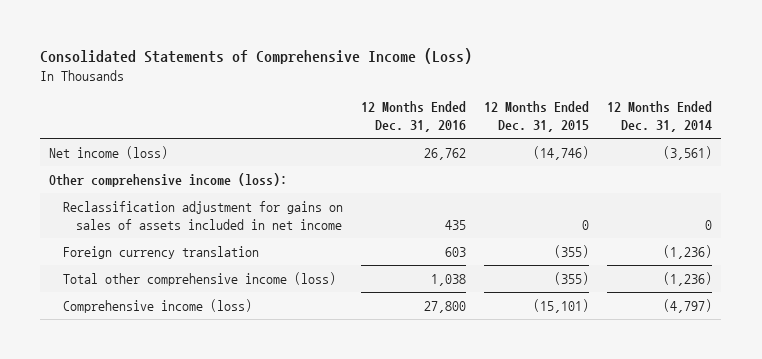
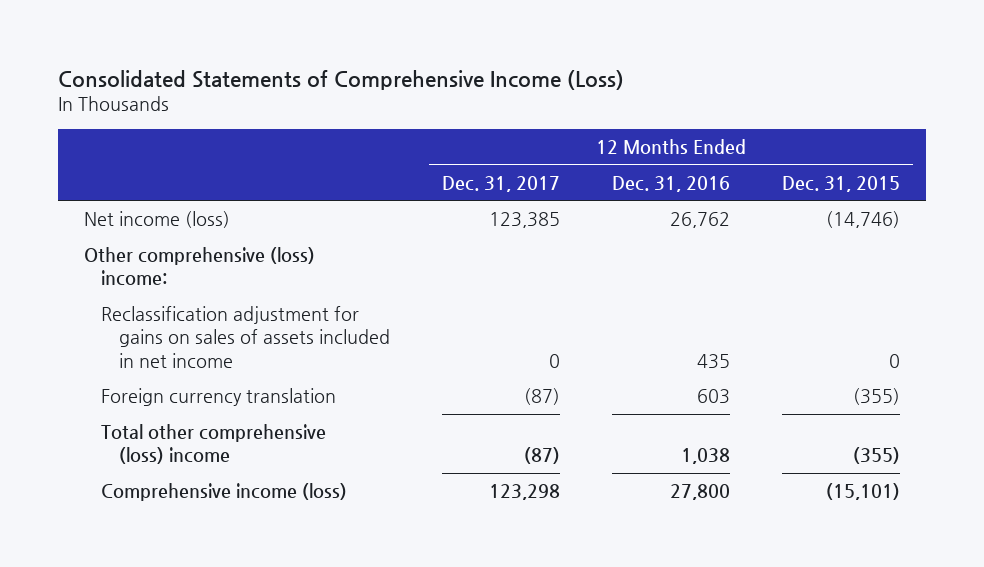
- | 12 Months Ended Dec. 31, 2016 | 12 Months Ended Dec. 31, 2015 | 12 Months Ended Dec. 31, 2014
+ | 12 Months Ended Dec. 31, 2017 | 12 Months Ended Dec. 31, 2016 | 12 Months Ended Dec. 31, 2015
- Other comprehensive income (loss):
+ Other comprehensive (loss) income:
- Total other comprehensive income (loss) | 1,038 | (355) | (1,236)
+ Total other comprehensive (loss) income | (87) | 1,038 | (355)

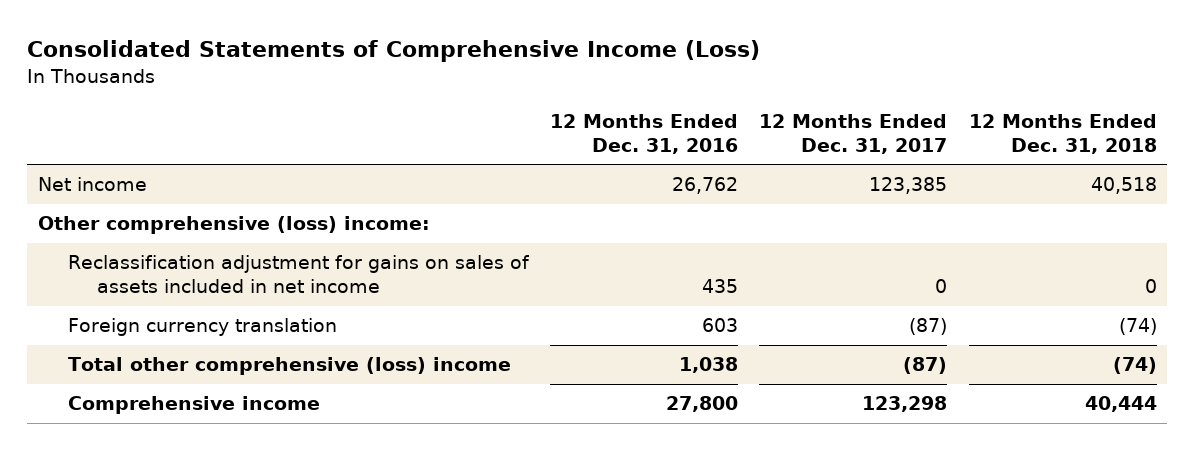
- | 12 Months Ended Dec. 31, 2017 | 12 Months Ended Dec. 31, 2016 | 12 Months Ended Dec. 31, 2015
+ | 12 Months Ended Dec. 31, 2016 | 12 Months Ended Dec. 31, 2017 | 12 Months Ended Dec. 31, 2018
- Net income (loss) | 123,385 | 26,762 | (14,746)
+ Net income | 26,762 | 123,385 | 40,518
- Comprehensive income (loss) | 123,298 | 27,800 | (15,101)
+ Comprehensive income | 27,800 | 123,298 | 40,444

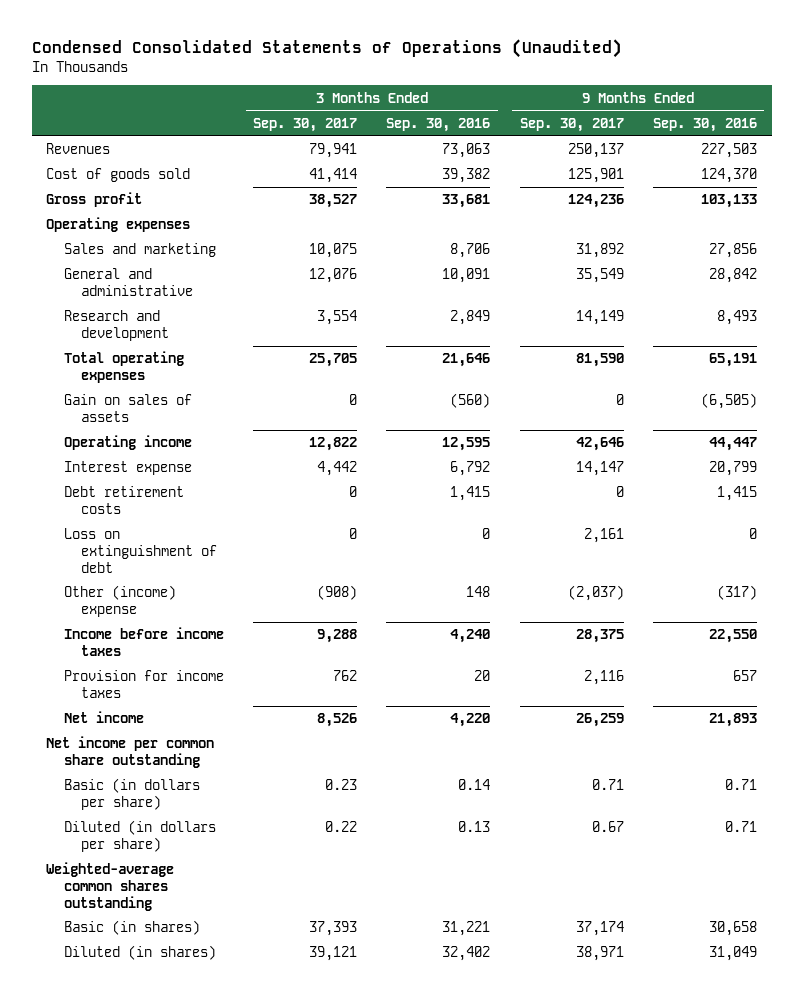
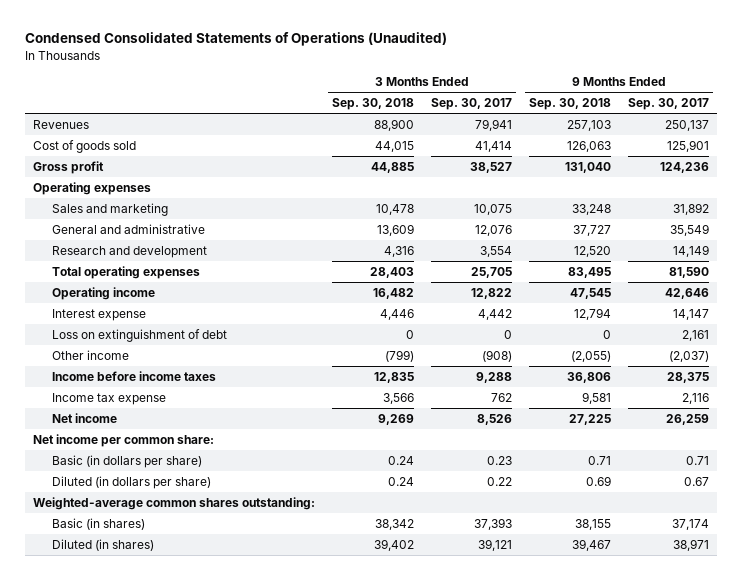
- | 3 Months Ended Sep. 30, 2017 | 3 Months Ended Sep. 30, 2016 | 9 Months Ended Sep. 30, 2017 | 9 Months Ended Sep. 30, 2016
+ | 3 Months Ended Sep. 30, 2018 | 3 Months Ended Sep. 30, 2017 | 9 Months Ended Sep. 30, 2018 | 9 Months Ended Sep. 30, 2017
- Gain on sales of assets | 0 | (560) | 0 | (6,505)
- Debt retirement costs | 0 | 1,415 | 0 | 1,415
- Other (income) expense | (908) | 148 | (2,037) | (317)
+ Other income | (799) | (908) | (2,055) | (2,037)
- Provision for income taxes | 762 | 20 | 2,116 | 657
+ Income tax expense | 3,566 | 762 | 9,581 | 2,116
- Net income per common share outstanding
+ Net income per common share:
- Weighted-average common shares outstanding
+ Weighted-average common shares outstanding:

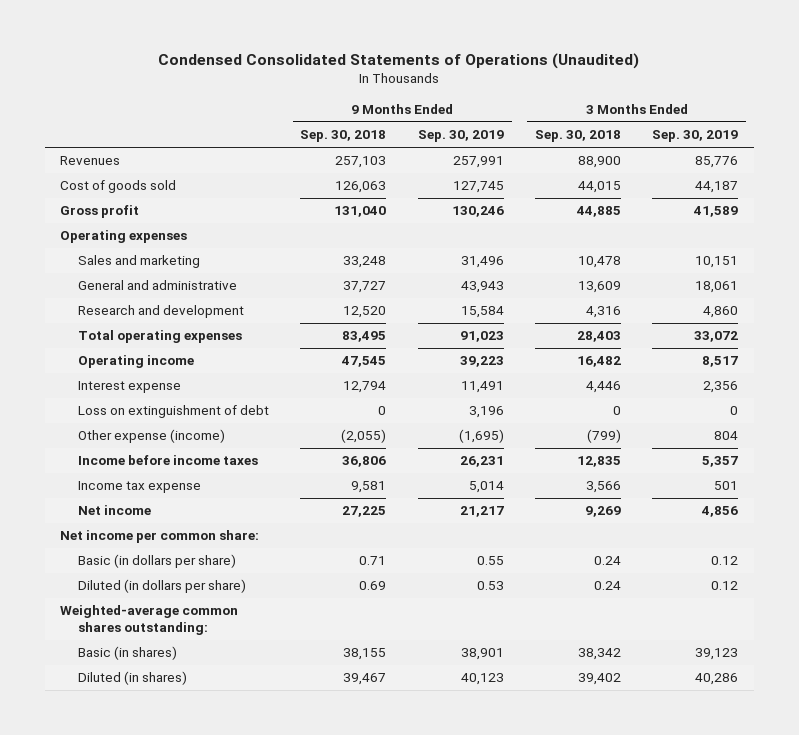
- | 3 Months Ended Sep. 30, 2018 | 3 Months Ended Sep. 30, 2017 | 9 Months Ended Sep. 30, 2018 | 9 Months Ended Sep. 30, 2017
+ | 9 Months Ended Sep. 30, 2018 | 9 Months Ended Sep. 30, 2019 | 3 Months Ended Sep. 30, 2018 | 3 Months Ended Sep. 30, 2019
- Other income | (799) | (908) | (2,055) | (2,037)
+ Other expense (income) | (2,055) | (1,695) | (799) | 804

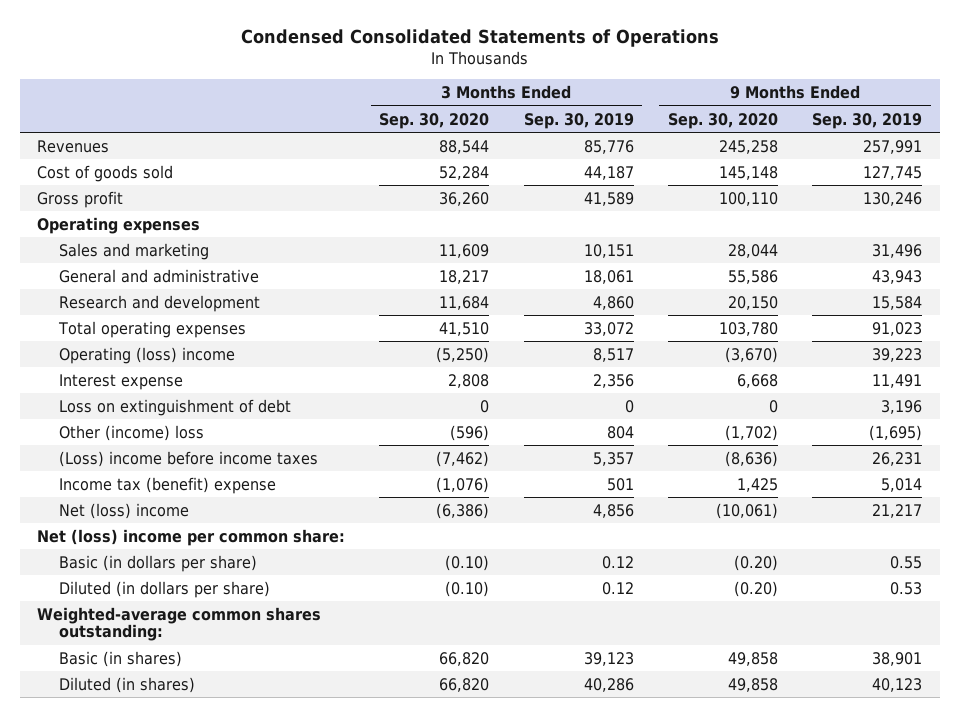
- Condensed Consolidated Statements of Operations (Unaudited)
+ Condensed Consolidated Statements of Operations
- | 9 Months Ended Sep. 30, 2018 | 9 Months Ended Sep. 30, 2019 | 3 Months Ended Sep. 30, 2018 | 3 Months Ended Sep. 30, 2019
+ | 3 Months Ended Sep. 30, 2020 | 3 Months Ended Sep. 30, 2019 | 9 Months Ended Sep. 30, 2020 | 9 Months Ended Sep. 30, 2019
- Operating income | 47,545 | 39,223 | 16,482 | 8,517
+ Operating (loss) income | (5,250) | 8,517 | (3,670) | 39,223
- Other expense (income) | (2,055) | (1,695) | (799) | 804
- Income before income taxes | 36,806 | 26,231 | 12,835 | 5,357
- Income tax expense | 9,581 | 5,014 | 3,566 | 501
- Net income | 27,225 | 21,217 | 9,269 | 4,856
- Net income per common share:
+ Other (income) loss | (596) | 804 | (1,702) | (1,695)
+ (Loss) income before income taxes | (7,462) | 5,357 | (8,636) | 26,231
+ Income tax (benefit) expense | (1,076) | 501 | 1,425 | 5,014
+ Net (loss) income | (6,386) | 4,856 | (10,061) | 21,217
+ Net (loss) income per common share:

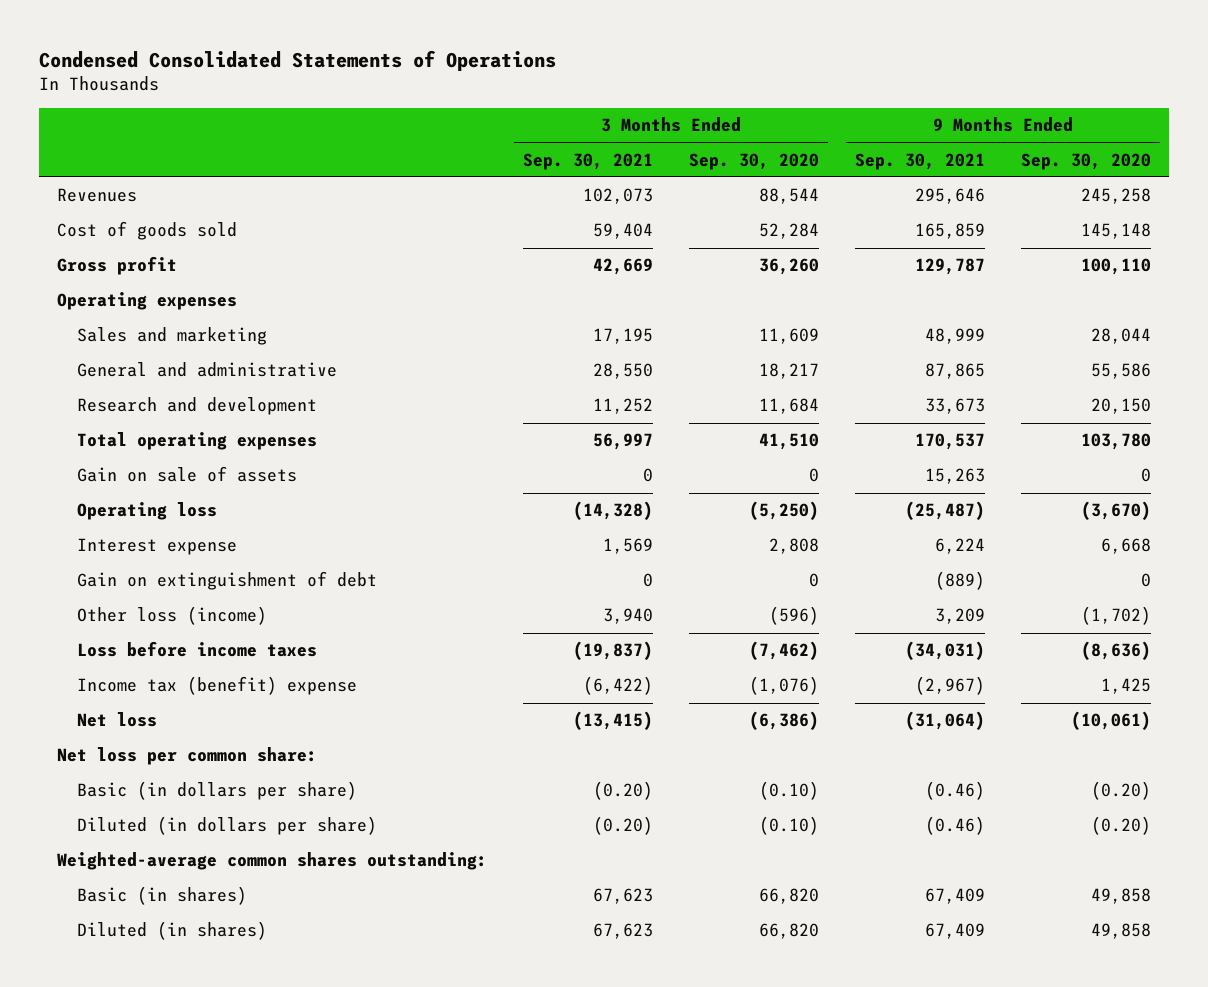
- | 3 Months Ended Sep. 30, 2020 | 3 Months Ended Sep. 30, 2019 | 9 Months Ended Sep. 30, 2020 | 9 Months Ended Sep. 30, 2019
+ | 3 Months Ended Sep. 30, 2021 | 3 Months Ended Sep. 30, 2020 | 9 Months Ended Sep. 30, 2021 | 9 Months Ended Sep. 30, 2020
- Operating (loss) income | (5,250) | 8,517 | (3,670) | 39,223
+ Gain on sale of assets | 0 | 0 | 15,263 | 0
+ Operating loss | (14,328) | (5,250) | (25,487) | (3,670)
- Loss on extinguishment of debt | 0 | 0 | 0 | 3,196
- Other (income) loss | (596) | 804 | (1,702) | (1,695)
- (Loss) income before income taxes | (7,462) | 5,357 | (8,636) | 26,231
+ Gain on extinguishment of debt | 0 | 0 | (889) | 0
+ Other loss (income) | 3,940 | (596) | 3,209 | (1,702)
+ Loss before income taxes | (19,837) | (7,462) | (34,031) | (8,636)
- Net (loss) income | (6,386) | 4,856 | (10,061) | 21,217
- Net (loss) income per common share:
+ Net loss | (13,415) | (6,386) | (31,064) | (10,061)
+ Net loss per common share:

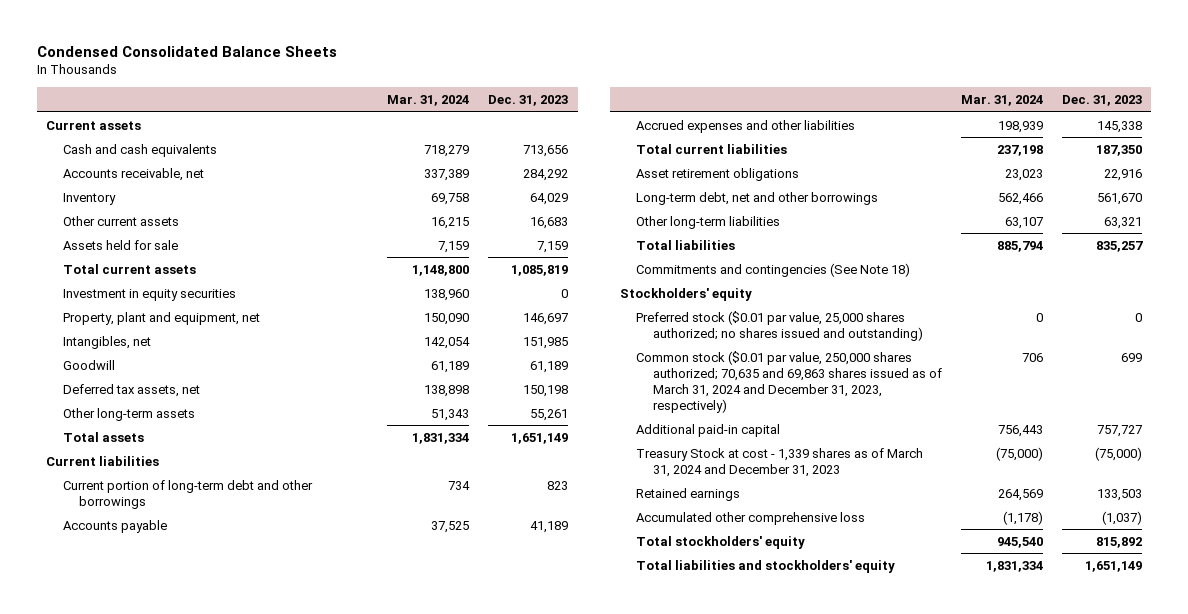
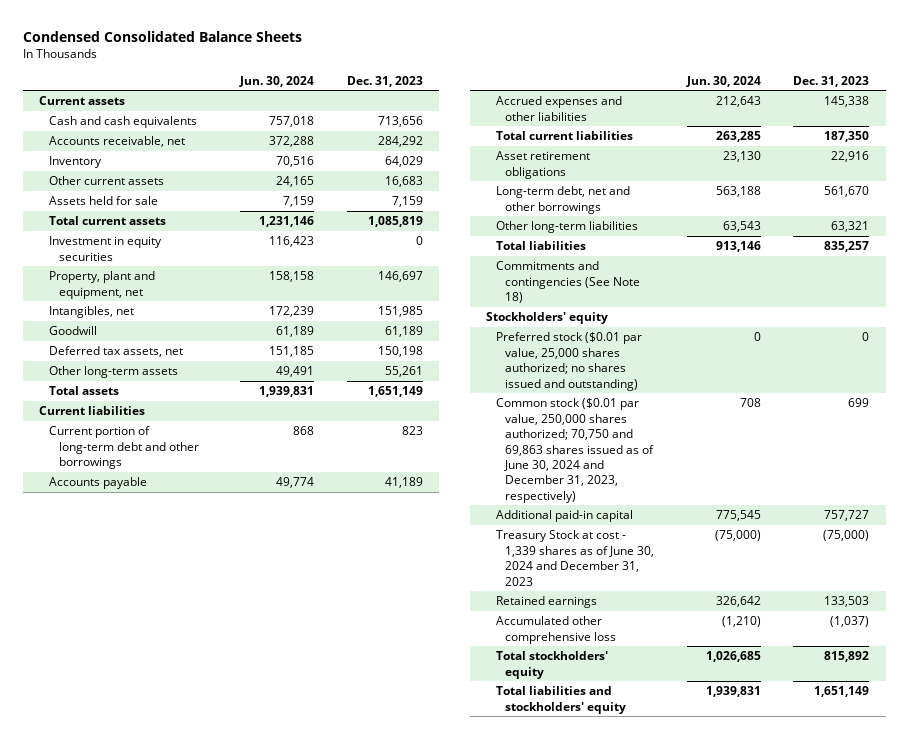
- | Mar. 31, 2024 | Dec. 31, 2023
+ | Jun. 30, 2024 | Dec. 31, 2023
- Common stock ($0.01 par value, 250,000 shares authorized; 70,635 and 69,863 shares issued as of March 31, 2024 and December 31, 2023, respectively) | 706 | 699
+ Common stock ($0.01 par value, 250,000 shares authorized; 70,750 and 69,863 shares issued as of June 30, 2024 and December 31, 2023, respectively) | 708 | 699
- Treasury Stock at cost - 1,339 shares as of March 31, 2024 and December 31, 2023 | (75,000) | (75,000)
+ Treasury Stock at cost - 1,339 shares as of June 30, 2024 and December 31, 2023 | (75,000) | (75,000)

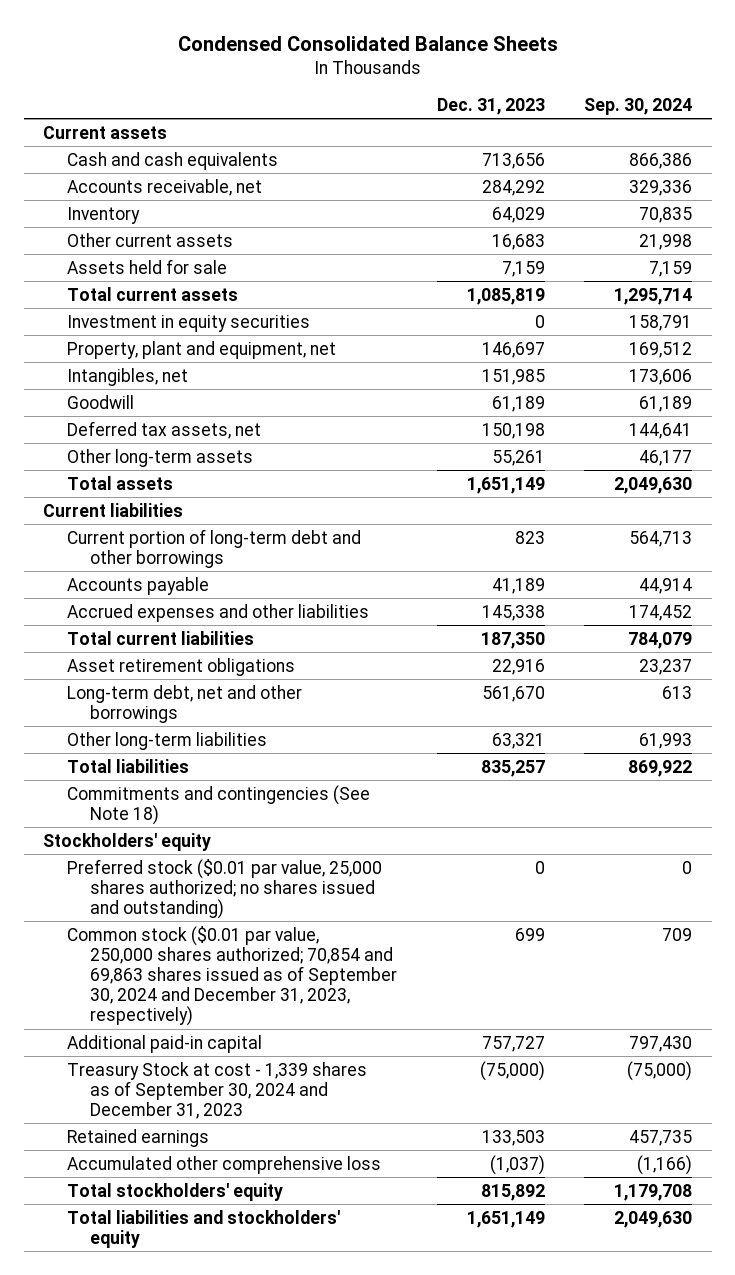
- | Jun. 30, 2024 | Dec. 31, 2023
+ | Dec. 31, 2023 | Sep. 30, 2024
- Common stock ($0.01 par value, 250,000 shares authorized; 70,750 and 69,863 shares issued as of June 30, 2024 and December 31, 2023, respectively) | 708 | 699
+ Common stock ($0.01 par value, 250,000 shares authorized; 70,854 and 69,863 shares issued as of September 30, 2024 and December 31, 2023, respectively) | 699 | 709
- Treasury Stock at cost - 1,339 shares as of June 30, 2024 and December 31, 2023 | (75,000) | (75,000)
+ Treasury Stock at cost - 1,339 shares as of September 30, 2024 and December 31, 2023 | (75,000) | (75,000)

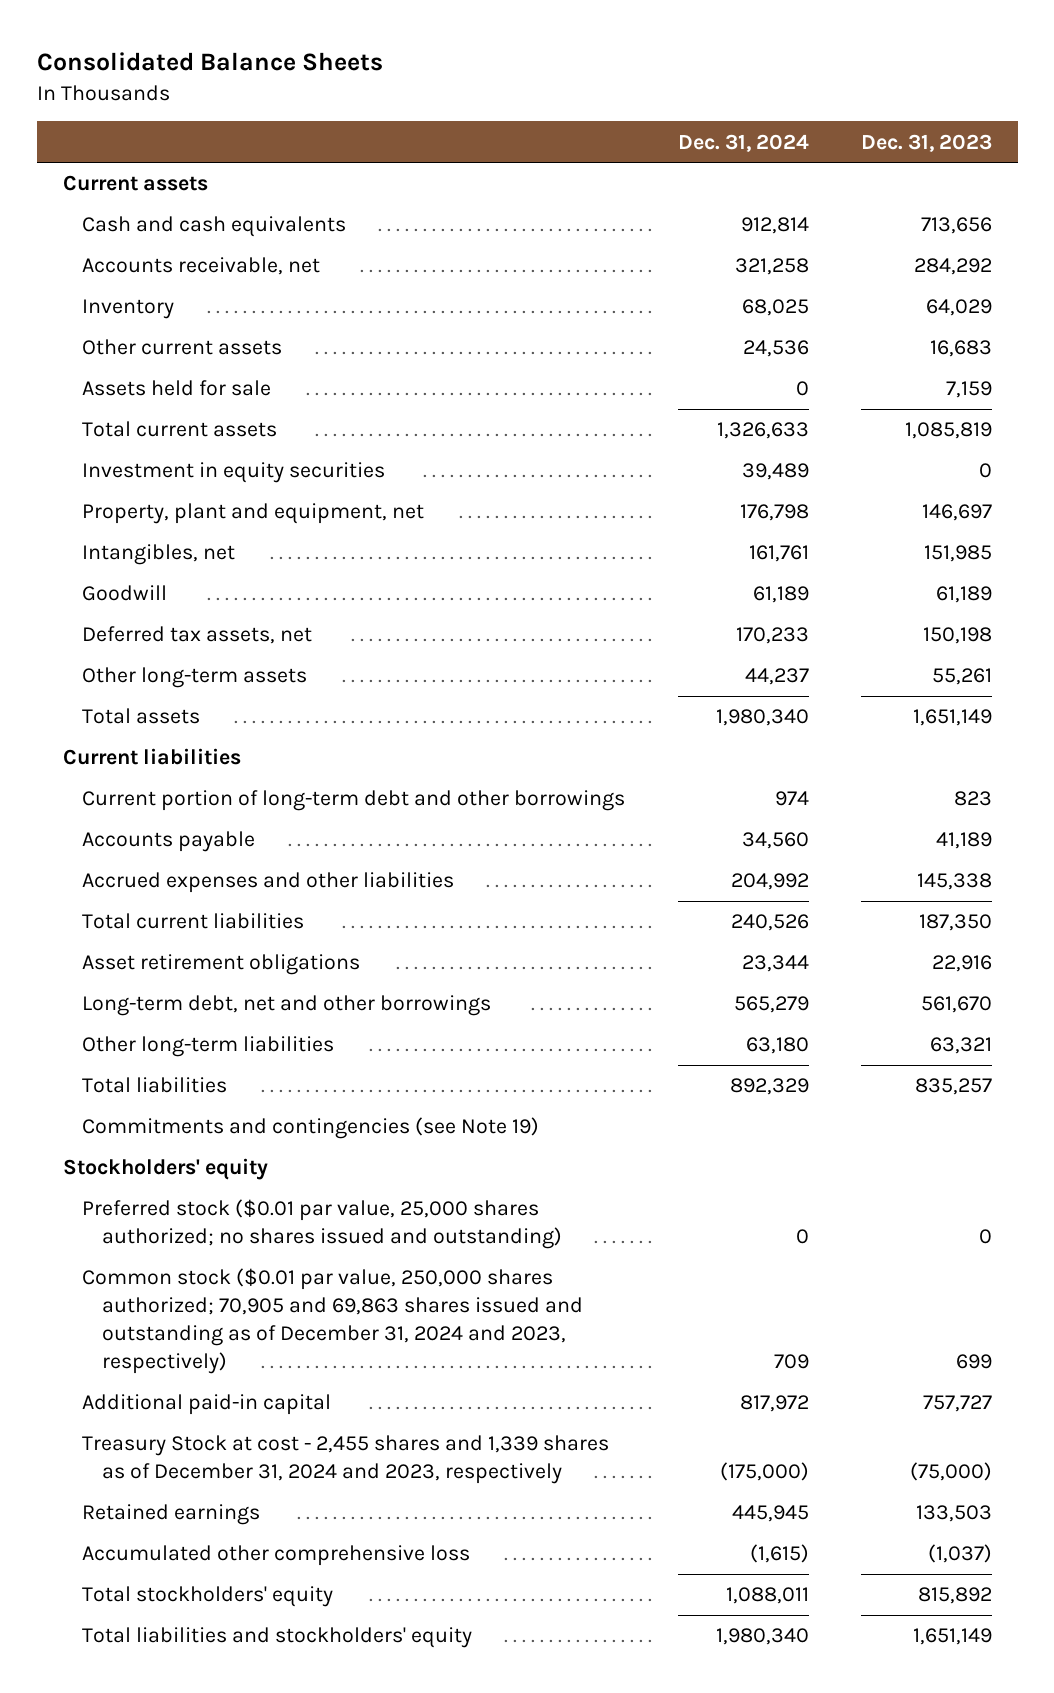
- Condensed Consolidated Balance Sheets
+ Consolidated Balance Sheets
- | Dec. 31, 2023 | Sep. 30, 2024
+ | Dec. 31, 2024 | Dec. 31, 2023
- Commitments and contingencies (See Note 18)
+ Commitments and contingencies (see Note 19)
- Common stock ($0.01 par value, 250,000 shares authorized; 70,854 and 69,863 shares issued as of September 30, 2024 and December 31, 2023, respectively) | 699 | 709
+ Common stock ($0.01 par value, 250,000 shares authorized; 70,905 and 69,863 shares issued and outstanding as of December 31, 2024 and 2023, respectively) | 709 | 699
- Treasury Stock at cost - 1,339 shares as of September 30, 2024 and December 31, 2023 | (75,000) | (75,000)
+ Treasury Stock at cost - 2,455 shares and 1,339 shares as of December 31, 2024 and 2023, respectively | (175,000) | (75,000)

